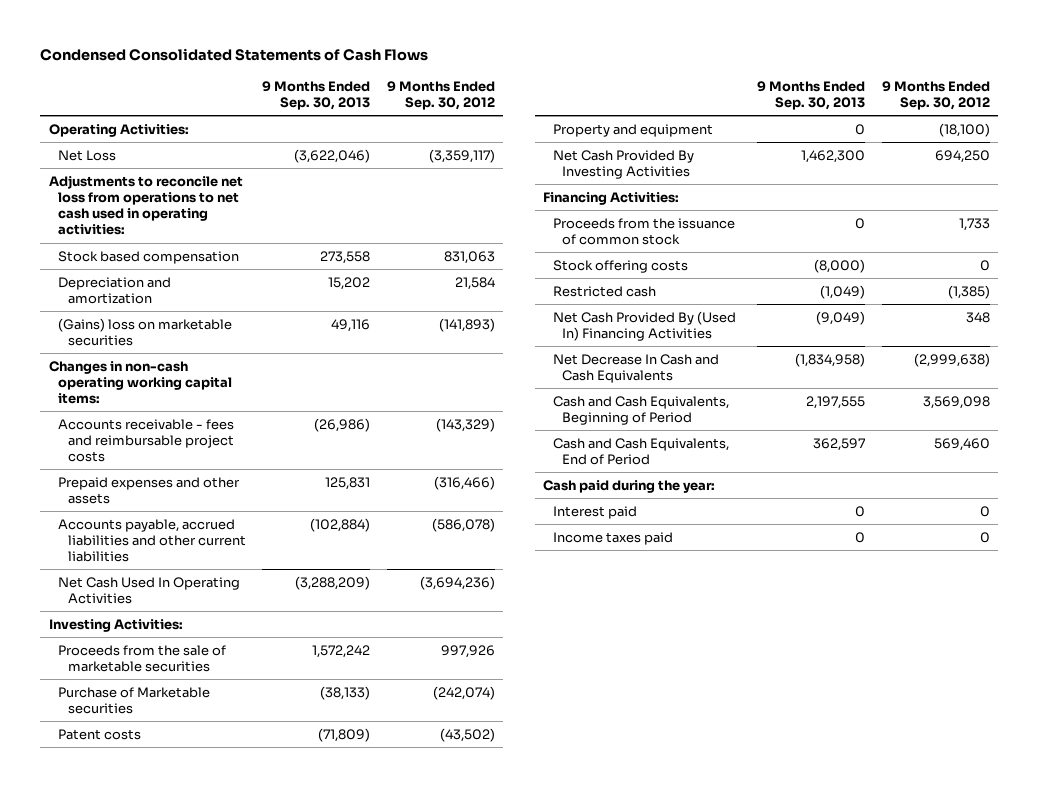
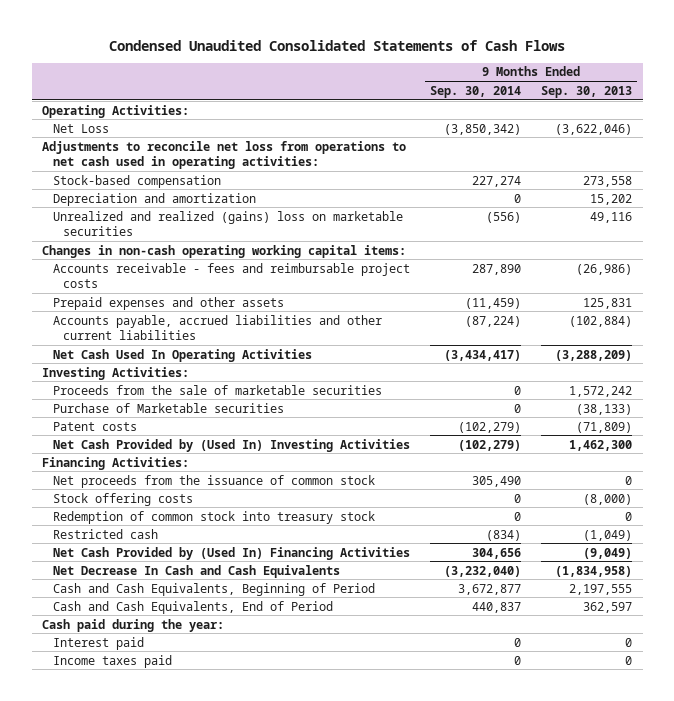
- Condensed Consolidated Statements of Cash Flows
+ Condensed Unaudited Consolidated Statements of Cash Flows
- | 9 Months Ended Sep. 30, 2013 | 9 Months Ended Sep. 30, 2012
+ | 9 Months Ended Sep. 30, 2014 | 9 Months Ended Sep. 30, 2013
- Stock based compensation | 273,558 | 831,063
+ Stock-based compensation | 227,274 | 273,558
- (Gains) loss on marketable securities | 49,116 | (141,893)
+ Unrealized and realized (gains) loss on marketable securities | (556) | 49,116
- Property and equipment | 0 | (18,100)
- Net Cash Provided By Investing Activities | 1,462,300 | 694,250
+ Net Cash Provided by (Used In) Investing Activities | (102,279) | 1,462,300
- Proceeds from the issuance of common stock | 0 | 1,733
+ Net proceeds from the issuance of common stock | 305,490 | 0
+ Redemption of common stock into treasury stock | 0 | 0
- Net Cash Provided By (Used In) Financing Activities | (9,049) | 348
+ Net Cash Provided by (Used In) Financing Activities | 304,656 | (9,049)

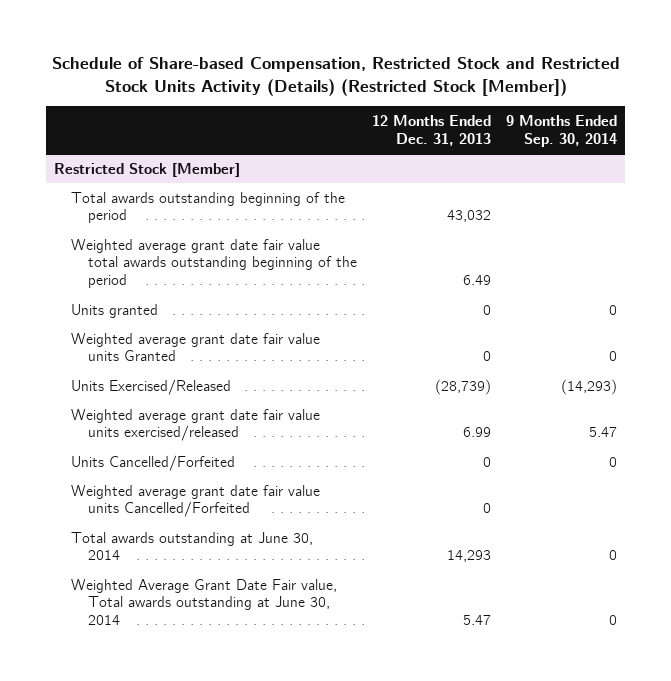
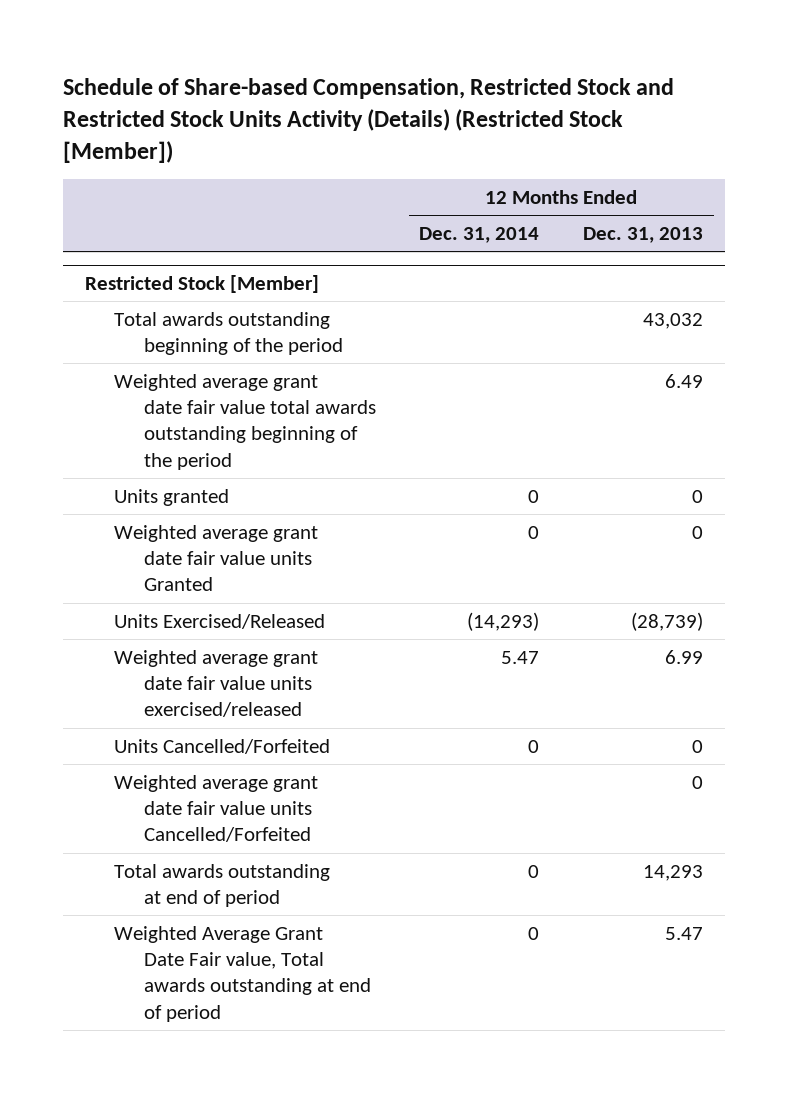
- | 12 Months Ended Dec. 31, 2013 | 9 Months Ended Sep. 30, 2014
+ | 12 Months Ended Dec. 31, 2014 | 12 Months Ended Dec. 31, 2013
@ Restricted Stock [Member]
- Total awards outstanding at June 30, 2014 | 14,293 | 0
- Weighted Average Grant Date Fair value, Total awards outstanding at June 30, 2014 | 5.47 | 0
+ Total awards outstanding at end of period | 0 | 14,293
+ Weighted Average Grant Date Fair value, Total awards outstanding at end of period | 0 | 5.47

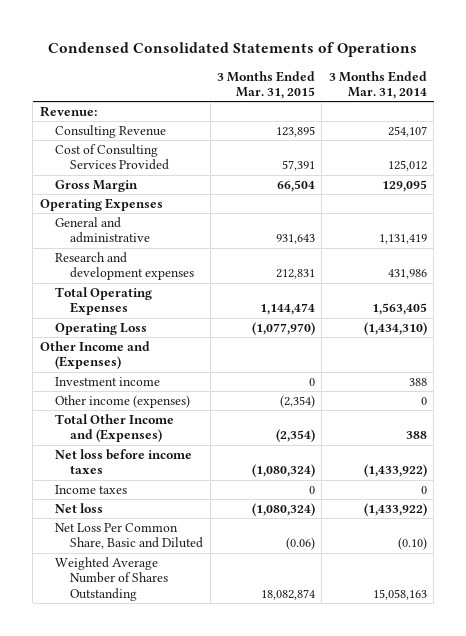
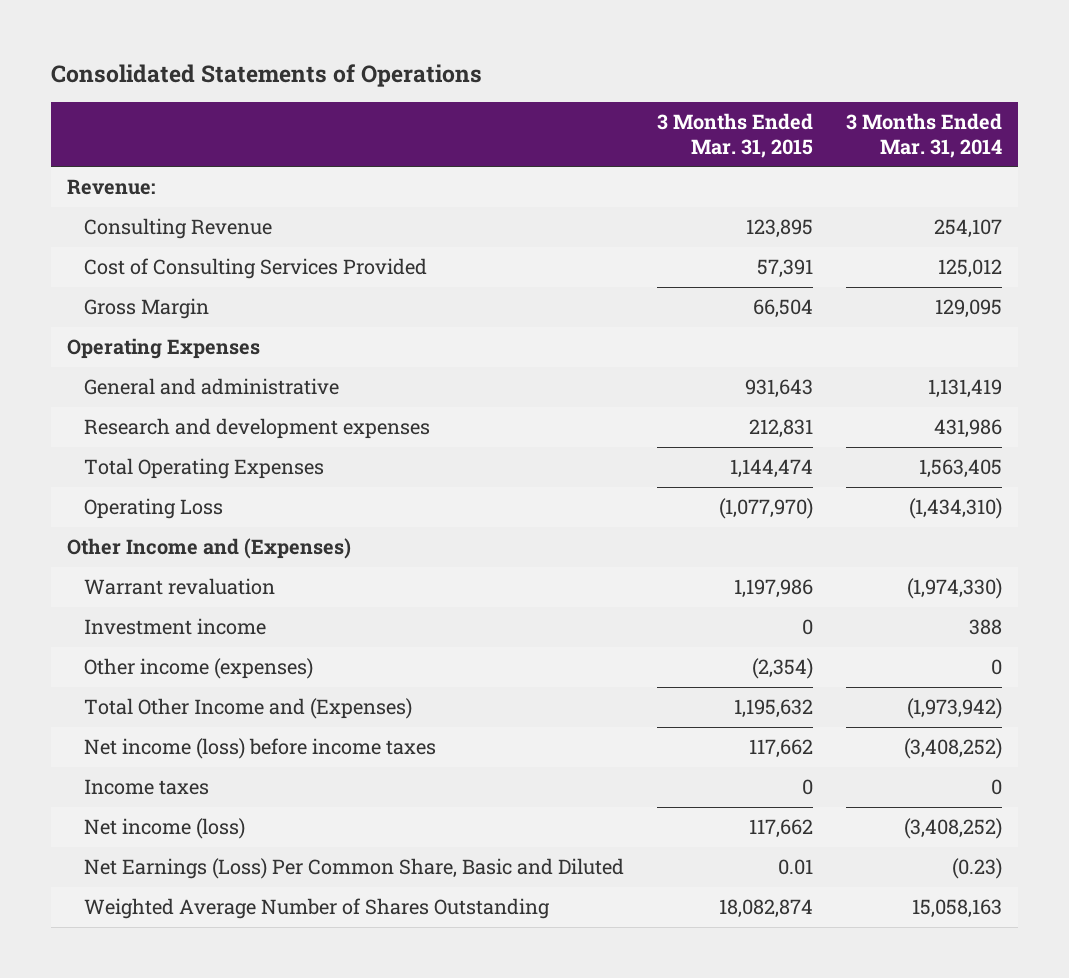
- Condensed Consolidated Statements of Operations
+ Consolidated Statements of Operations
+ Warrant revaluation | 1,197,986 | (1,974,330)
- Total Other Income and (Expenses) | (2,354) | 388
- Net loss before income taxes | (1,080,324) | (1,433,922)
+ Total Other Income and (Expenses) | 1,195,632 | (1,973,942)
+ Net income (loss) before income taxes | 117,662 | (3,408,252)
- Net loss | (1,080,324) | (1,433,922)
- Net Loss Per Common Share, Basic and Diluted | (0.06) | (0.10)
+ Net income (loss) | 117,662 | (3,408,252)
+ Net Earnings (Loss) Per Common Share, Basic and Diluted | 0.01 | (0.23)

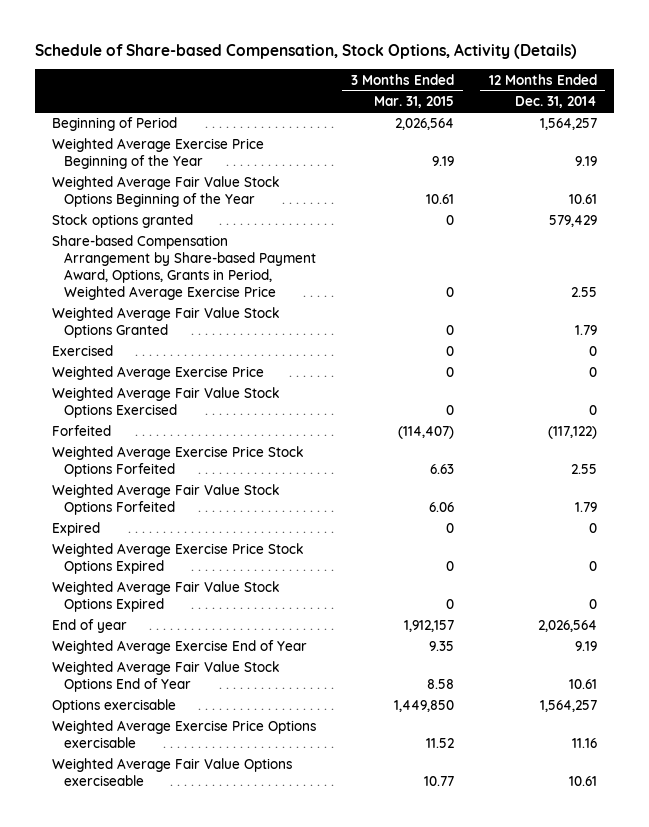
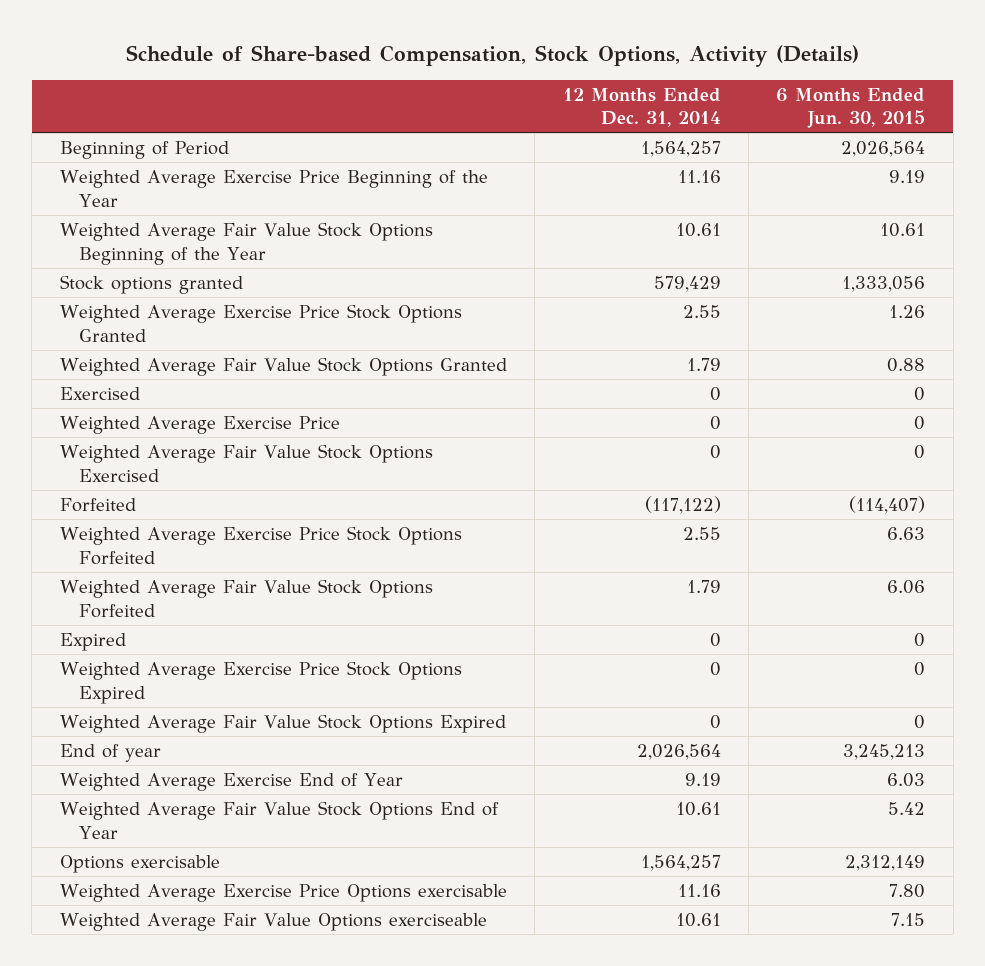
- | 3 Months Ended Mar. 31, 2015 | 12 Months Ended Dec. 31, 2014
+ | 12 Months Ended Dec. 31, 2014 | 6 Months Ended Jun. 30, 2015
- Weighted Average Exercise Price Beginning of the Year | 9.19 | 9.19
+ Weighted Average Exercise Price Beginning of the Year | 11.16 | 9.19
- Share-based Compensation Arrangement by Share-based Payment Award, Options, Grants in Period, Weighted Average Exercise Price | 0 | 2.55
+ Weighted Average Exercise Price Stock Options Granted | 2.55 | 1.26

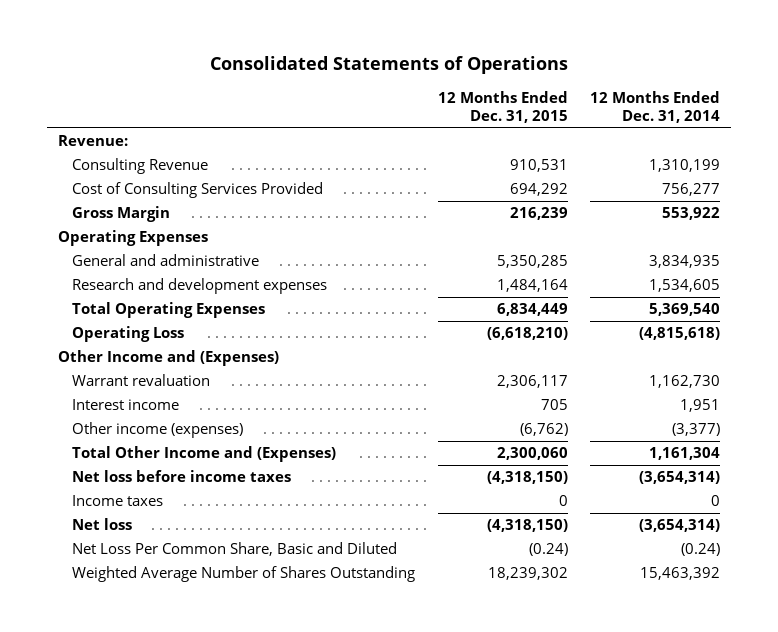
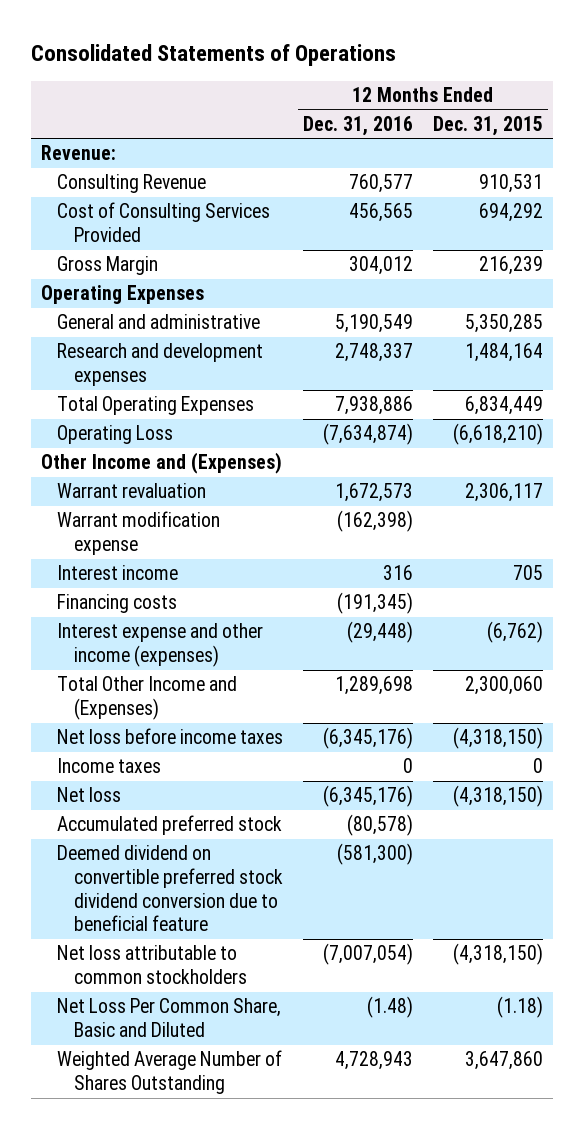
- | 12 Months Ended Dec. 31, 2015 | 12 Months Ended Dec. 31, 2014
+ | 12 Months Ended Dec. 31, 2016 | 12 Months Ended Dec. 31, 2015
+ Warrant modification expense | (162,398) |
- Other income (expenses) | (6,762) | (3,377)
+ Financing costs | (191,345) |
+ Interest expense and other income (expenses) | (29,448) | (6,762)
- Net Loss Per Common Share, Basic and Diluted | (0.24) | (0.24)
- Weighted Average Number of Shares Outstanding | 18,239,302 | 15,463,392
+ Accumulated preferred stock | (80,578) |
+ Deemed dividend on convertible preferred stock dividend conversion due to beneficial feature | (581,300) |
+ Net loss attributable to common stockholders | (7,007,054) | (4,318,150)
+ Net Loss Per Common Share, Basic and Diluted | (1.48) | (1.18)
+ Weighted Average Number of Shares Outstanding | 4,728,943 | 3,647,860

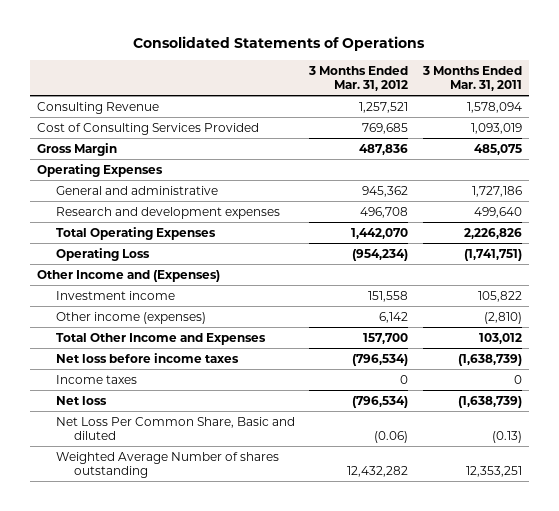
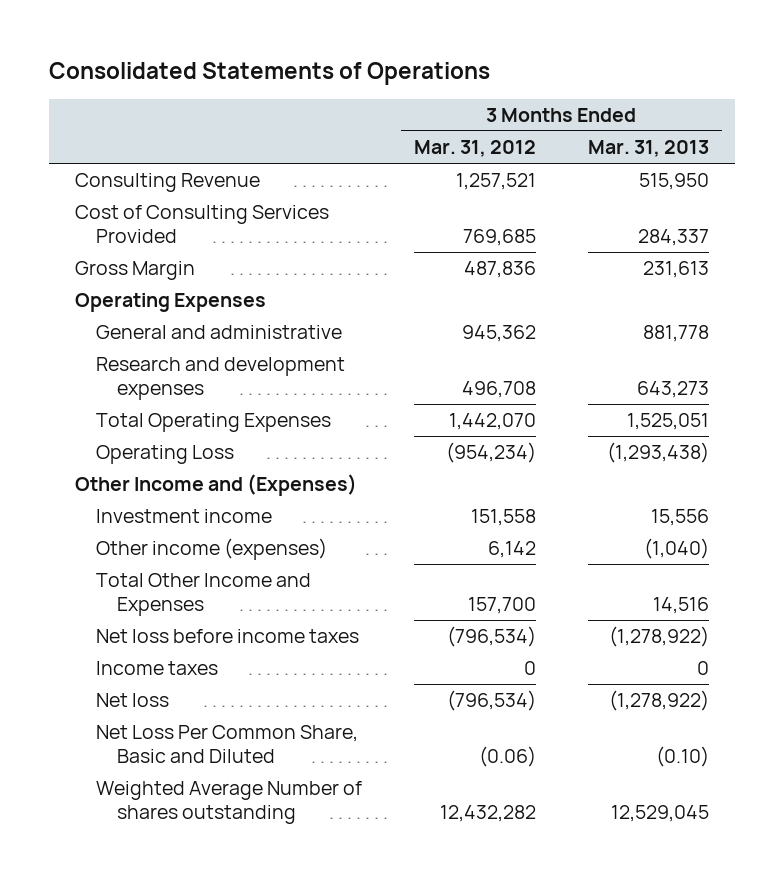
- | 3 Months Ended Mar. 31, 2012 | 3 Months Ended Mar. 31, 2011
+ | 3 Months Ended Mar. 31, 2012 | 3 Months Ended Mar. 31, 2013
- Net Loss Per Common Share, Basic and diluted | (0.06) | (0.13)
+ Net Loss Per Common Share, Basic and Diluted | (0.06) | (0.10)

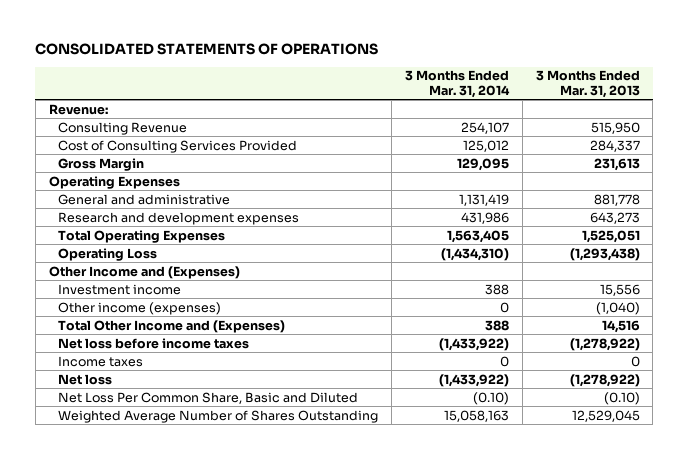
- Consolidated Statements of Operations
+ CONSOLIDATED STATEMENTS OF OPERATIONS
- | 3 Months Ended Mar. 31, 2012 | 3 Months Ended Mar. 31, 2013
+ | 3 Months Ended Mar. 31, 2014 | 3 Months Ended Mar. 31, 2013
+ Revenue:
- Total Other Income and Expenses | 157,700 | 14,516
+ Total Other Income and (Expenses) | 388 | 14,516
- Weighted Average Number of shares outstanding | 12,432,282 | 12,529,045
+ Weighted Average Number of Shares Outstanding | 15,058,163 | 12,529,045

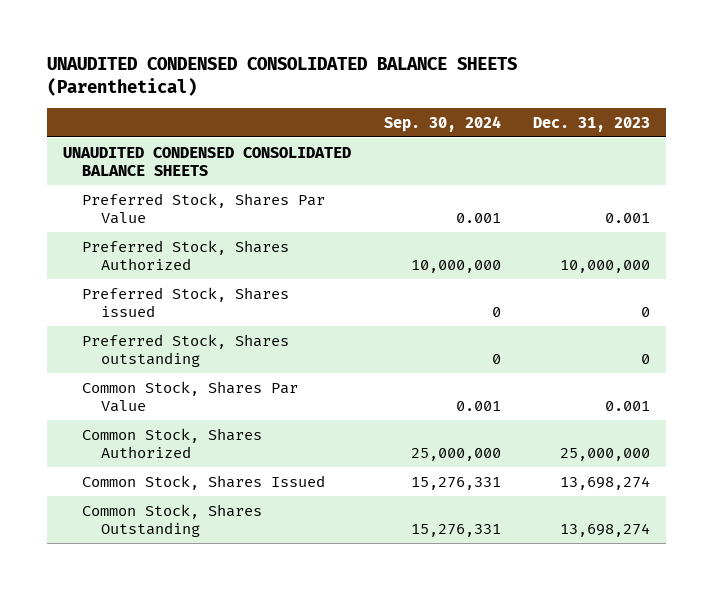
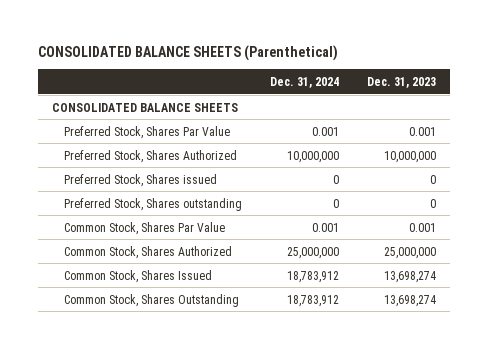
- UNAUDITED CONDENSED CONSOLIDATED BALANCE SHEETS (Parenthetical)
+ CONSOLIDATED BALANCE SHEETS (Parenthetical)
- | Sep. 30, 2024 | Dec. 31, 2023
+ | Dec. 31, 2024 | Dec. 31, 2023
- UNAUDITED CONDENSED CONSOLIDATED BALANCE SHEETS
+ CONSOLIDATED BALANCE SHEETS

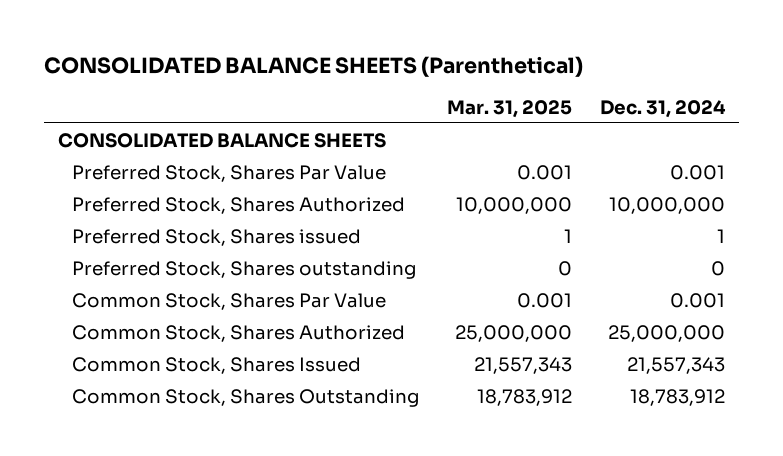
- | Dec. 31, 2024 | Dec. 31, 2023
+ | Mar. 31, 2025 | Dec. 31, 2024
- Preferred Stock, Shares issued | 0 | 0
+ Preferred Stock, Shares issued | 1 | 1
- Common Stock, Shares Issued | 18,783,912 | 13,698,274
+ Common Stock, Shares Issued | 21,557,343 | 21,557,343

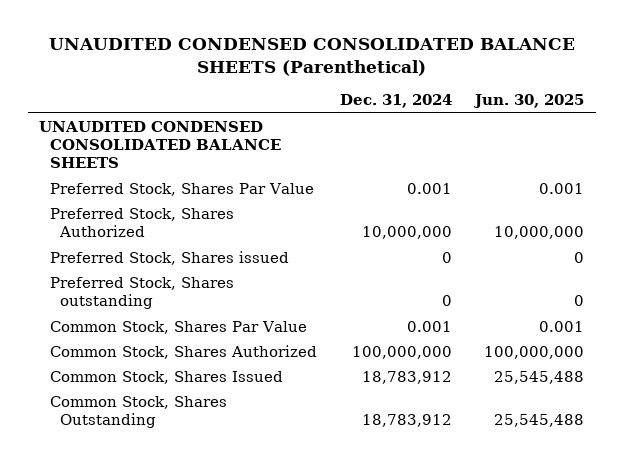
- CONSOLIDATED BALANCE SHEETS (Parenthetical)
+ UNAUDITED CONDENSED CONSOLIDATED BALANCE SHEETS (Parenthetical)
- | Mar. 31, 2025 | Dec. 31, 2024
+ | Dec. 31, 2024 | Jun. 30, 2025
- CONSOLIDATED BALANCE SHEETS
+ UNAUDITED CONDENSED CONSOLIDATED BALANCE SHEETS
- Preferred Stock, Shares issued | 1 | 1
+ Preferred Stock, Shares issued | 0 | 0
- Common Stock, Shares Authorized | 25,000,000 | 25,000,000
- Common Stock, Shares Issued | 21,557,343 | 21,557,343
+ Common Stock, Shares Authorized | 100,000,000 | 100,000,000
+ Common Stock, Shares Issued | 18,783,912 | 25,545,488

